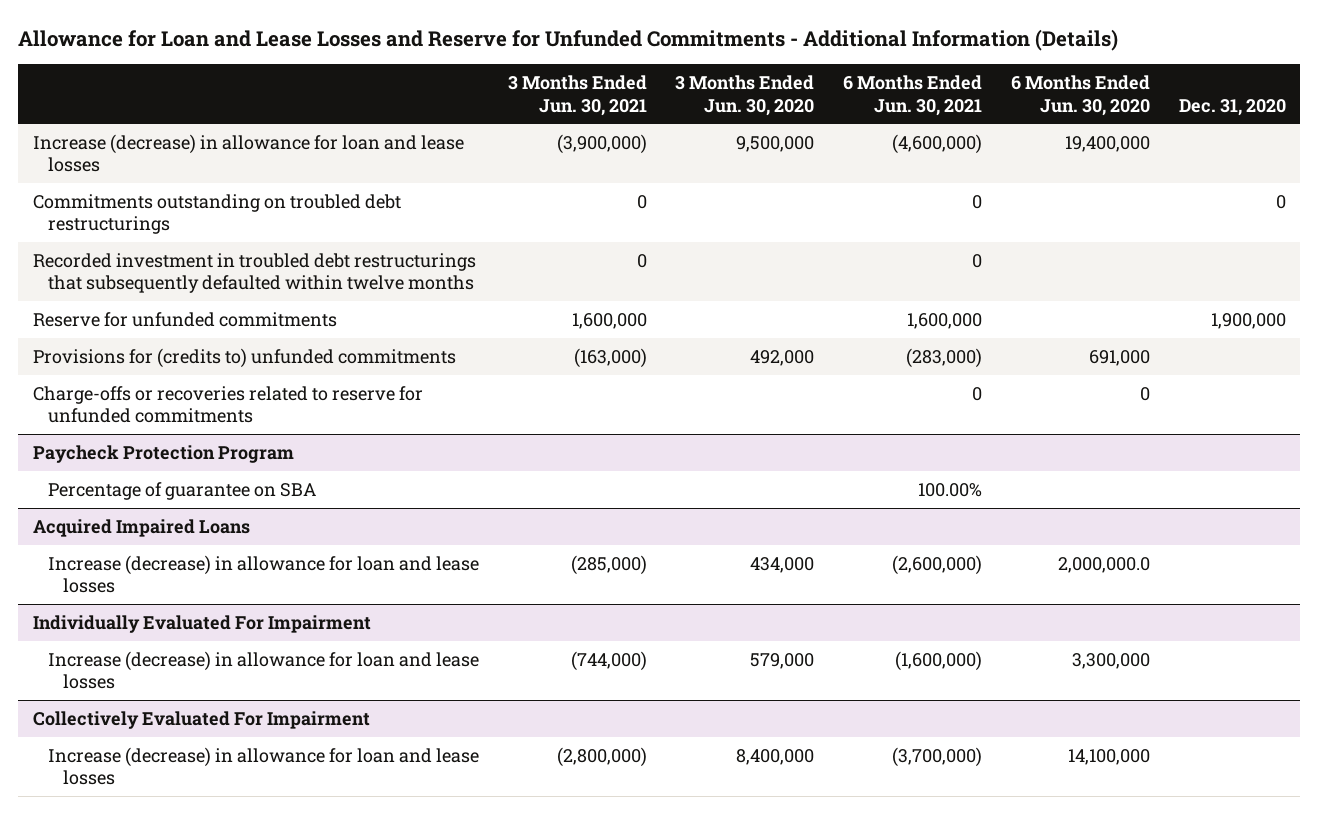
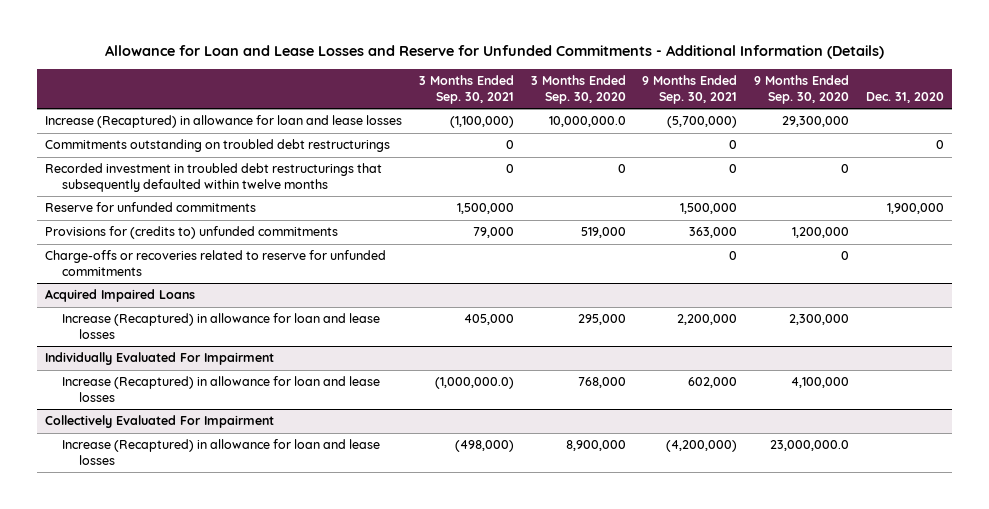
- | 3 Months Ended Jun. 30, 2021 | 3 Months Ended Jun. 30, 2020 | 6 Months Ended Jun. 30, 2021 | 6 Months Ended Jun. 30, 2020 | Dec. 31, 2020
+ | 3 Months Ended Sep. 30, 2021 | 3 Months Ended Sep. 30, 2020 | 9 Months Ended Sep. 30, 2021 | 9 Months Ended Sep. 30, 2020 | Dec. 31, 2020
- Increase (decrease) in allowance for loan and lease losses | (3,900,000) | 9,500,000 | (4,600,000) | 19,400,000 |
+ Increase (Recaptured) in allowance for loan and lease losses | (1,100,000) | 10,000,000.0 | (5,700,000) | 29,300,000 |
- Paycheck Protection Program
- Percentage of guarantee on SBA | | | 100.00% | |
@ Acquired Impaired Loans
- Increase (decrease) in allowance for loan and lease losses | (285,000) | 434,000 | (2,600,000) | 2,000,000.0 |
+ Increase (Recaptured) in allowance for loan and lease losses | 405,000 | 295,000 | 2,200,000 | 2,300,000 |
@ Individually Evaluated For Impairment
- Increase (decrease) in allowance for loan and lease losses | (744,000) | 579,000 | (1,600,000) | 3,300,000 |
+ Increase (Recaptured) in allowance for loan and lease losses | (1,000,000.0) | 768,000 | 602,000 | 4,100,000 |
@ Collectively Evaluated For Impairment
- Increase (decrease) in allowance for loan and lease losses | (2,800,000) | 8,400,000 | (3,700,000) | 14,100,000 |
+ Increase (Recaptured) in allowance for loan and lease losses | (498,000) | 8,900,000 | (4,200,000) | 23,000,000.0 |

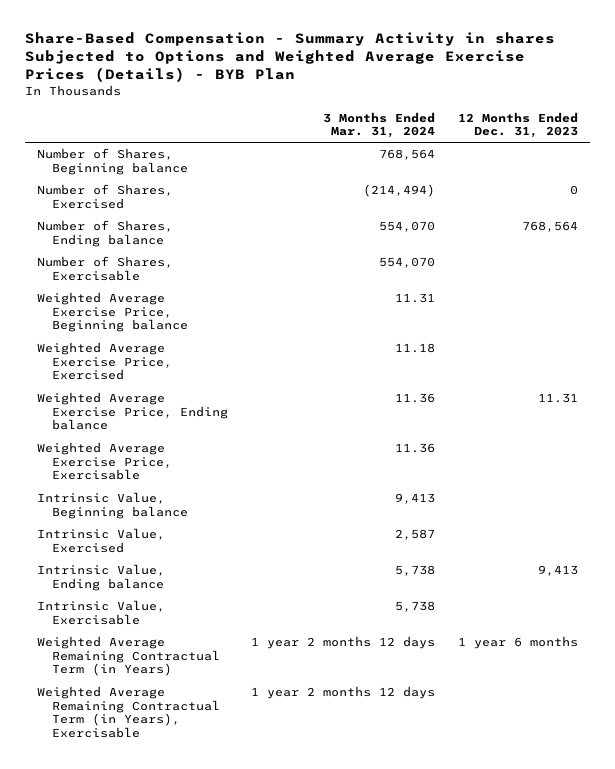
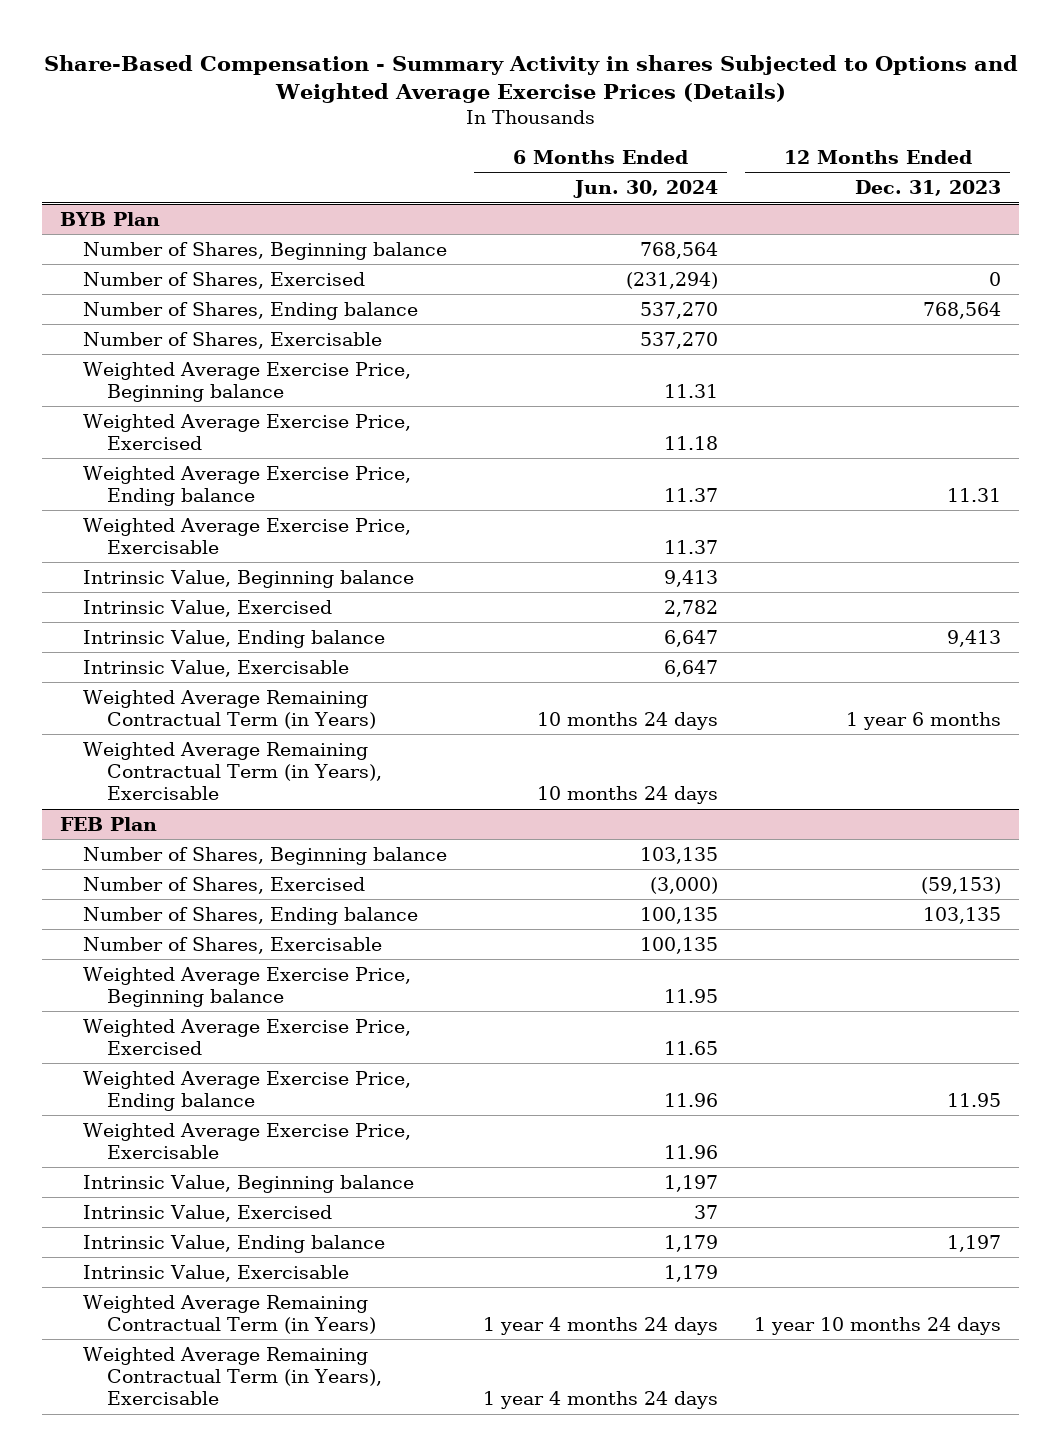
- Share-Based Compensation - Summary Activity in shares Subjected to Options and Weighted Average Exercise Prices (Details) - BYB Plan
+ Share-Based Compensation - Summary Activity in shares Subjected to Options and Weighted Average Exercise Prices (Details)
- | 3 Months Ended Mar. 31, 2024 | 12 Months Ended Dec. 31, 2023
+ | 6 Months Ended Jun. 30, 2024 | 12 Months Ended Dec. 31, 2023
+ BYB Plan
+ FEB Plan
+ Number of Shares, Beginning balance | 103,135 |
+ Number of Shares, Exercised | (3,000) | (59,153)
+ Number of Shares, Ending balance | 100,135 | 103,135
+ Number of Shares, Exercisable | 100,135 |
+ Weighted Average Exercise Price, Beginning balance | 11.95 |
+ Weighted Average Exercise Price, Exercised | 11.65 |
+ Weighted Average Exercise Price, Ending balance | 11.96 | 11.95
+ Weighted Average Exercise Price, Exercisable | 11.96 |
+ Intrinsic Value, Beginning balance | 1,197 |
+ Intrinsic Value, Exercised | 37 |
+ Intrinsic Value, Ending balance | 1,179 | 1,197
+ Intrinsic Value, Exercisable | 1,179 |
+ Weighted Average Remaining Contractual Term (in Years) | 1 year 4 months 24 days | 1 year 10 months 24 days
+ Weighted Average Remaining Contractual Term (in Years), Exercisable | 1 year 4 months 24 days |

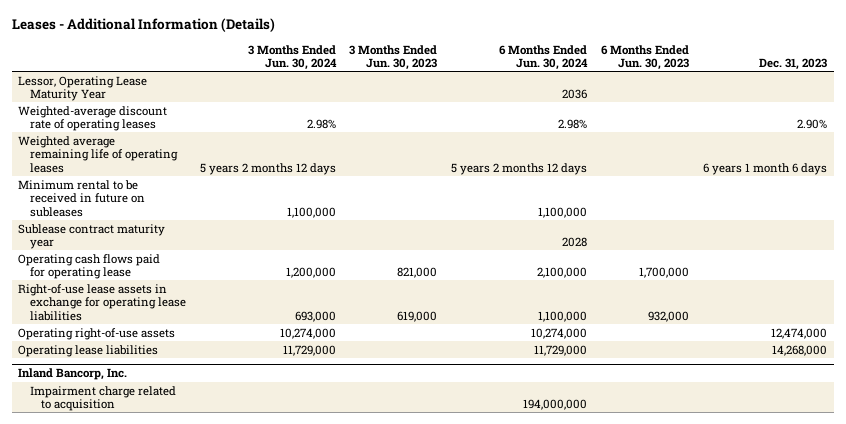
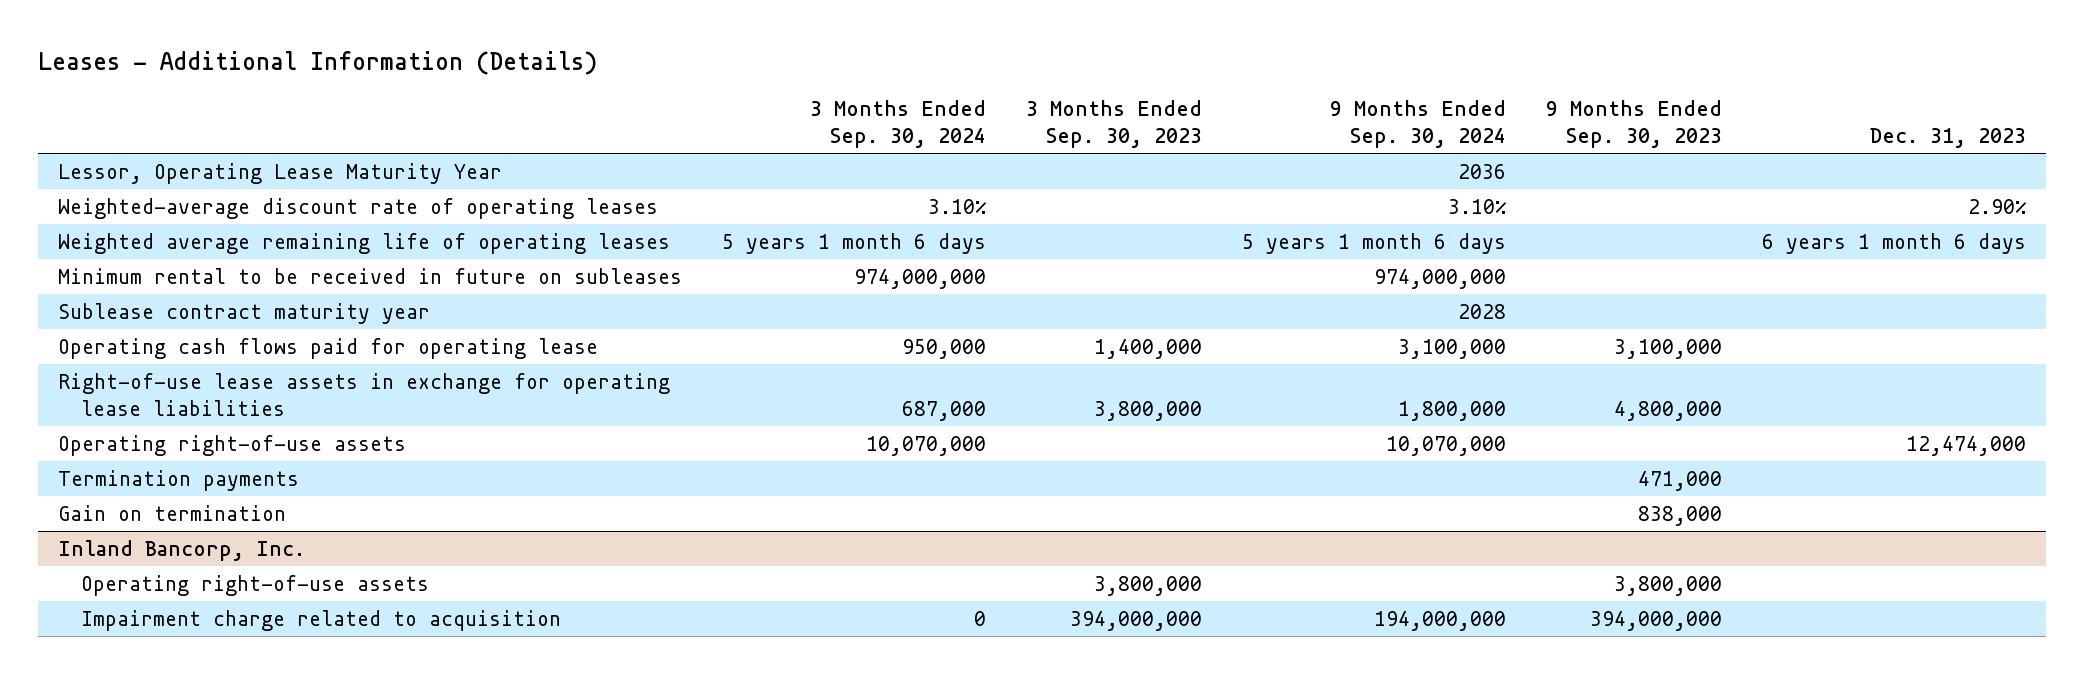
- | 3 Months Ended Jun. 30, 2024 | 3 Months Ended Jun. 30, 2023 | 6 Months Ended Jun. 30, 2024 | 6 Months Ended Jun. 30, 2023 | Dec. 31, 2023
+ | 3 Months Ended Sep. 30, 2024 | 3 Months Ended Sep. 30, 2023 | 9 Months Ended Sep. 30, 2024 | 9 Months Ended Sep. 30, 2023 | Dec. 31, 2023
- Operating lease liabilities | 11,729,000 | | 11,729,000 | | 14,268,000
+ Termination payments | | | | 471,000 |
+ Gain on termination | | | | 838,000 |
@ Inland Bancorp, Inc.
+ Operating right-of-use assets | | 3,800,000 | | 3,800,000 |

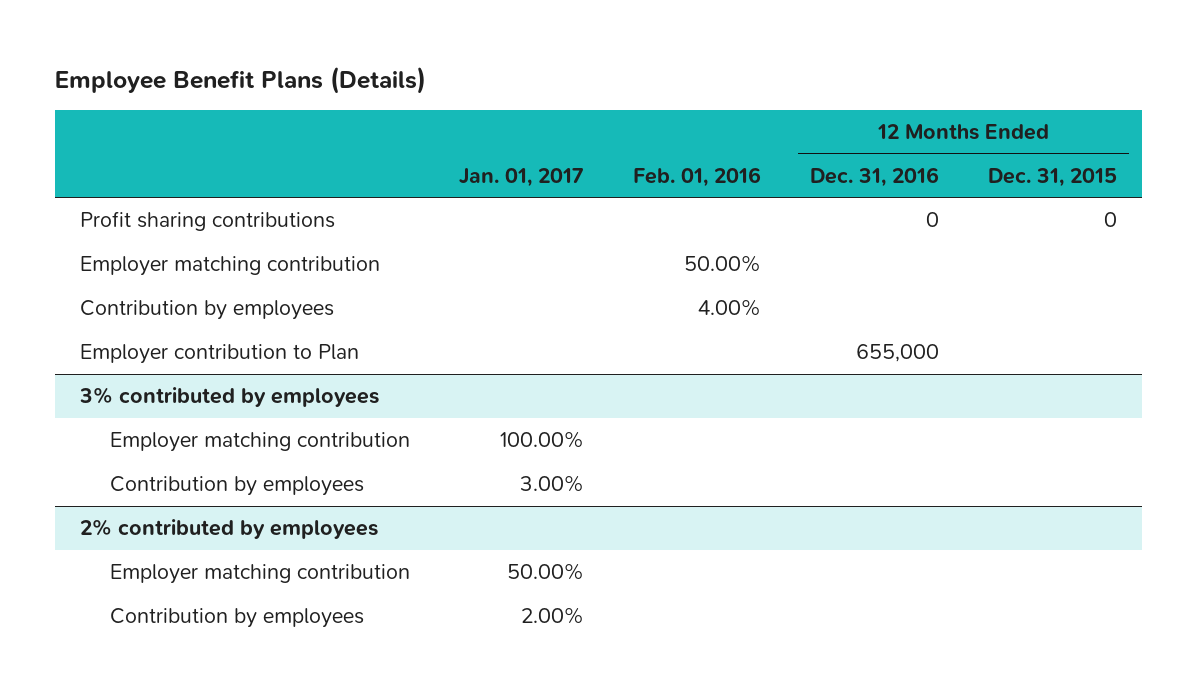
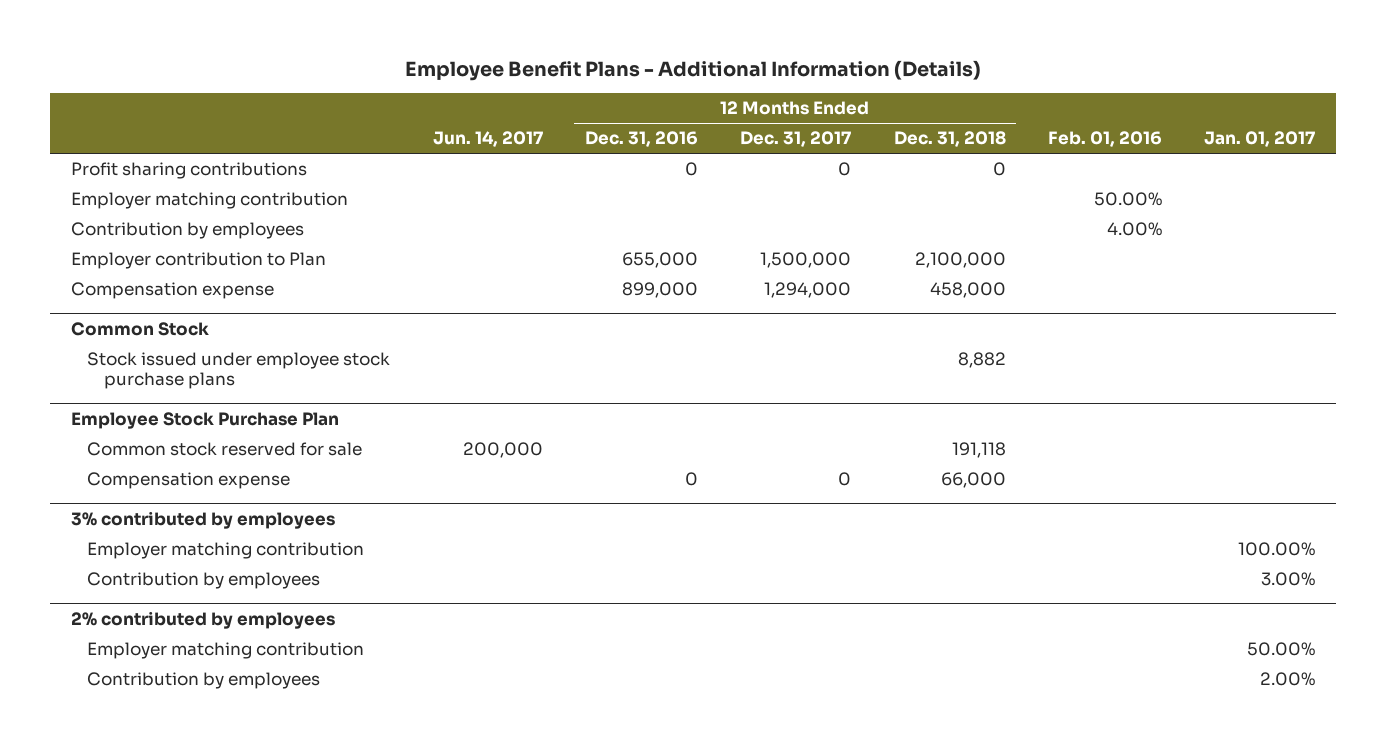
- Employee Benefit Plans (Details)
+ Employee Benefit Plans - Additional Information (Details)
- | Jan. 01, 2017 | Feb. 01, 2016 | 12 Months Ended Dec. 31, 2016 | 12 Months Ended Dec. 31, 2015
+ | Jun. 14, 2017 | 12 Months Ended Dec. 31, 2016 | 12 Months Ended Dec. 31, 2017 | 12 Months Ended Dec. 31, 2018 | Feb. 01, 2016 | Jan. 01, 2017
+ Compensation expense | | 899,000 | 1,294,000 | 458,000 | |
+ Common Stock
+ Stock issued under employee stock purchase plans | | | | 8,882 | |
+ Employee Stock Purchase Plan
+ Common stock reserved for sale | 200,000 | | | 191,118 | |
+ Compensation expense | | 0 | 0 | 66,000 | |

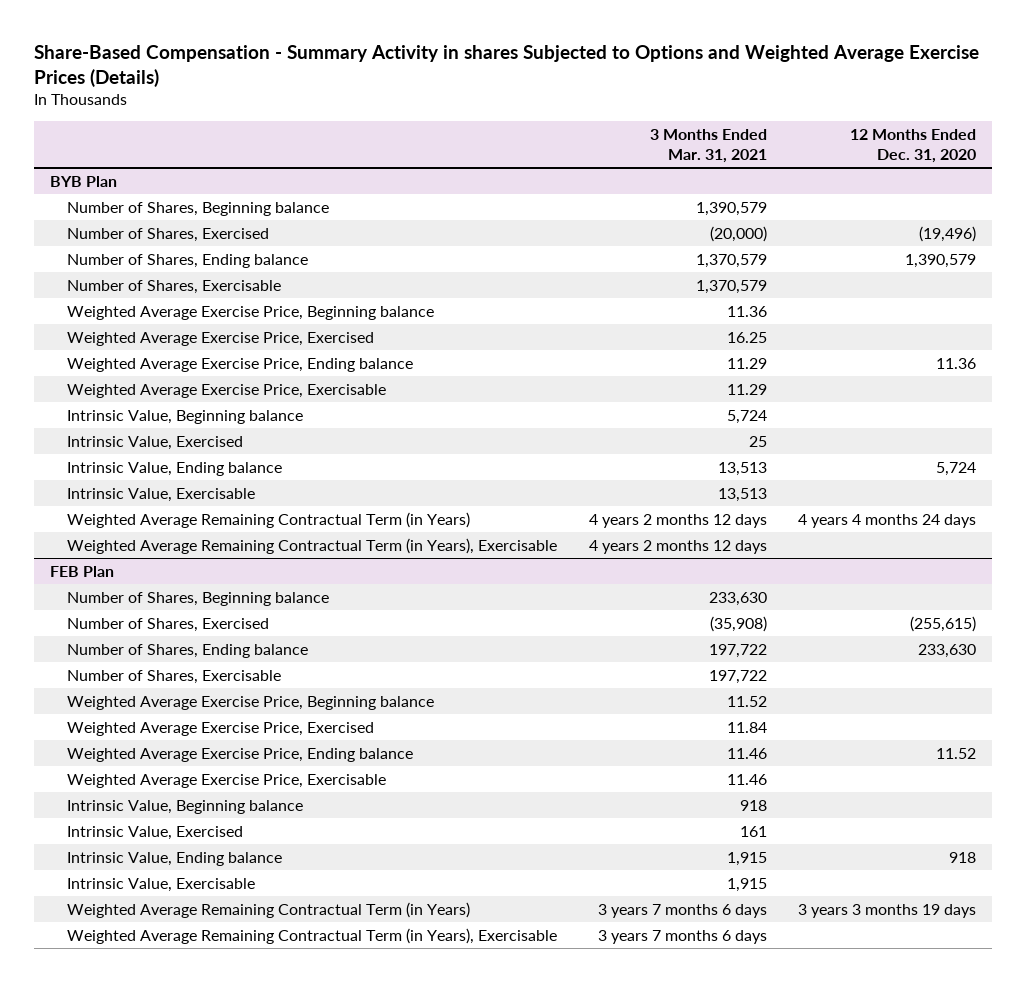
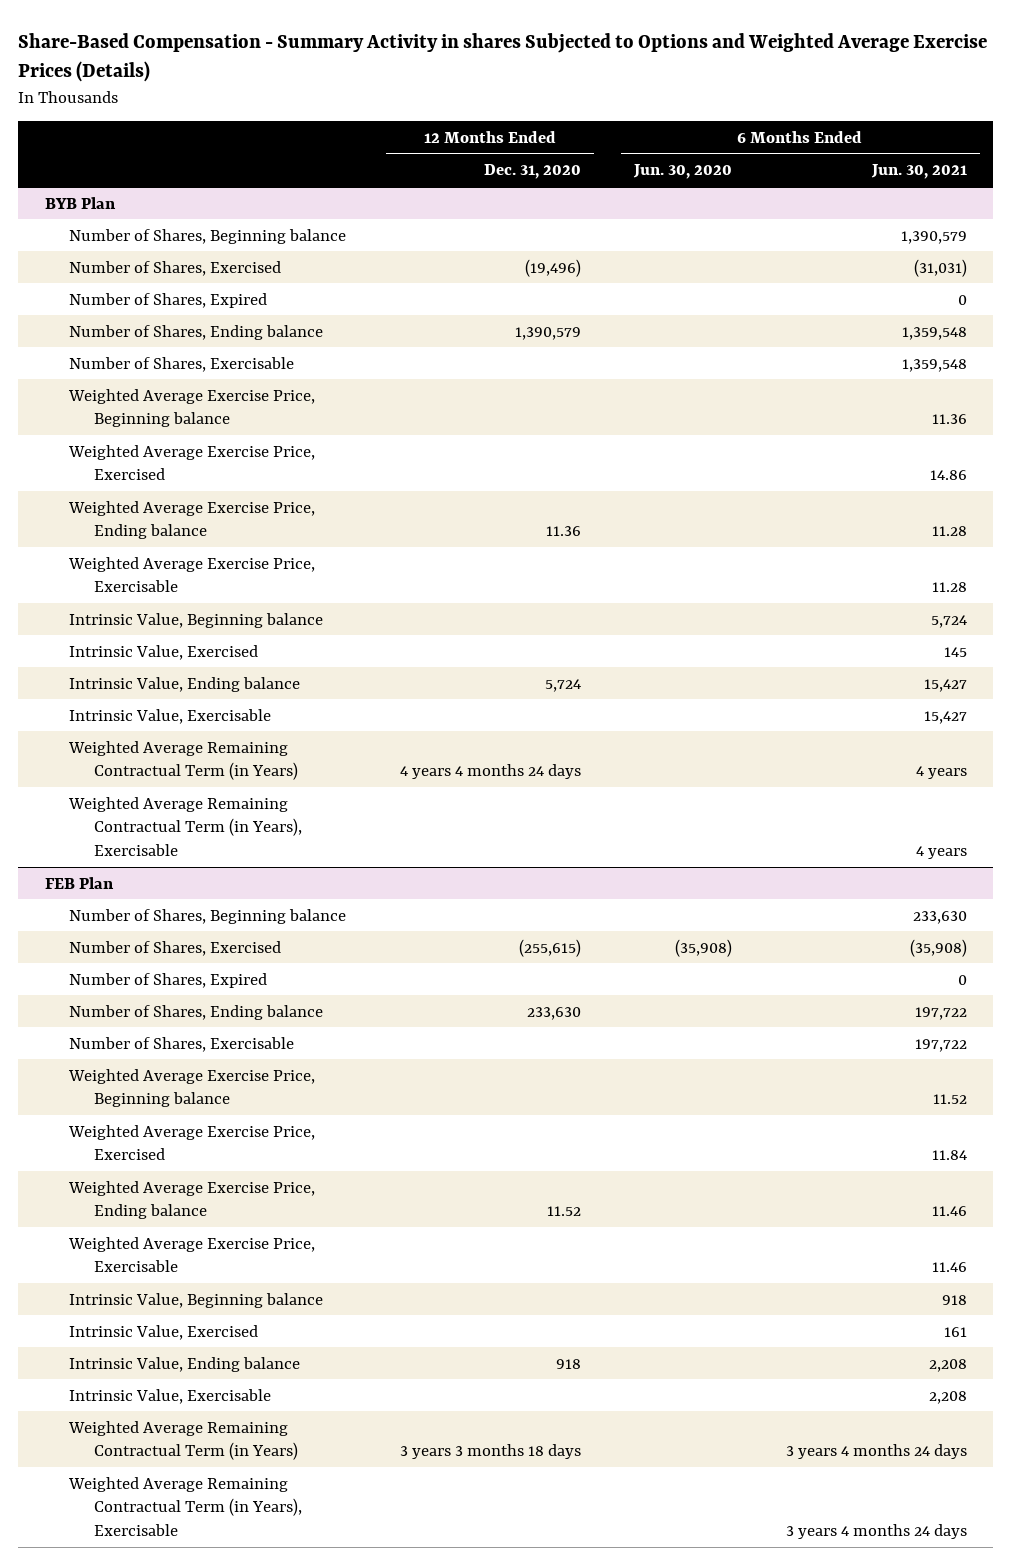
- | 3 Months Ended Mar. 31, 2021 | 12 Months Ended Dec. 31, 2020
+ | 12 Months Ended Dec. 31, 2020 | 6 Months Ended Jun. 30, 2020 | 6 Months Ended Jun. 30, 2021
@ BYB Plan
+ Number of Shares, Expired | | | 0
@ FEB Plan
+ Number of Shares, Expired | | | 0
- Weighted Average Remaining Contractual Term (in Years) | 3 years 7 months 6 days | 3 years 3 months 19 days
+ Weighted Average Remaining Contractual Term (in Years) | 3 years 3 months 18 days | | 3 years 4 months 24 days

